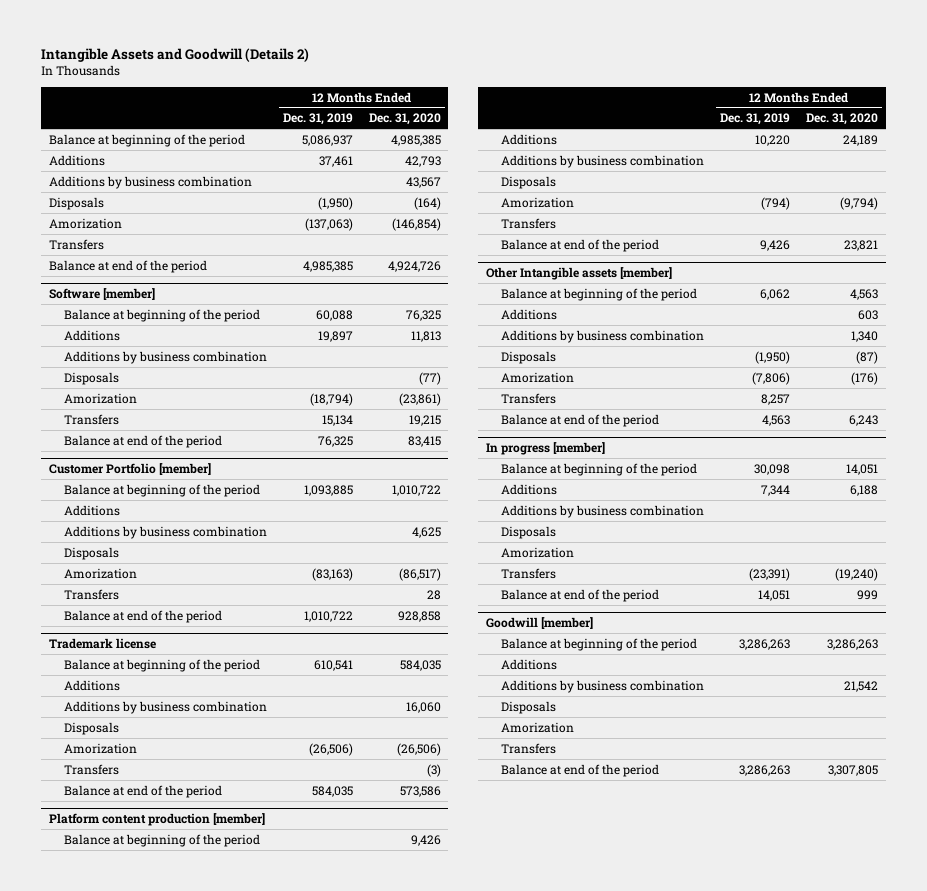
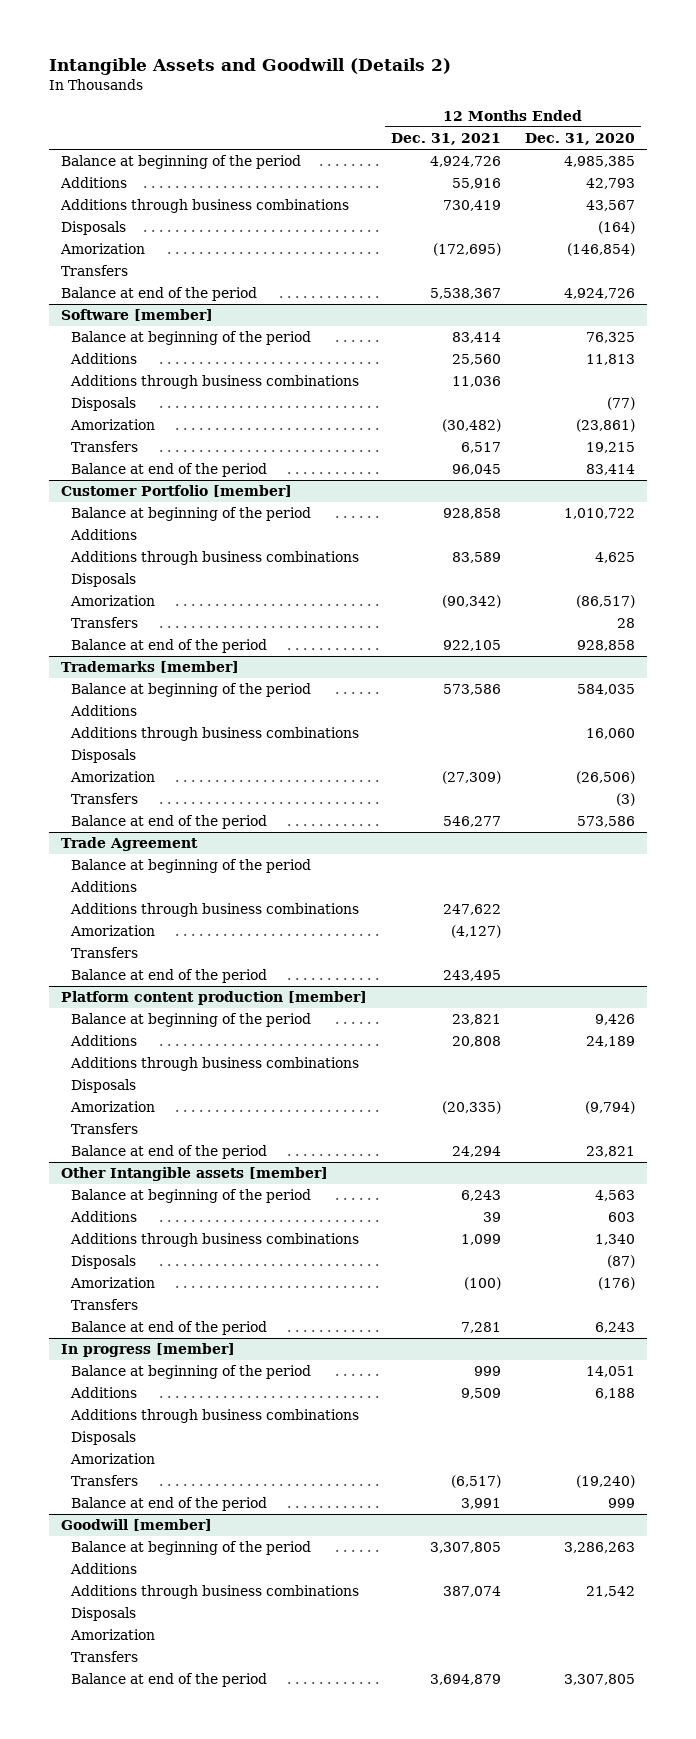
- | 12 Months Ended Dec. 31, 2019 | 12 Months Ended Dec. 31, 2020
+ | 12 Months Ended Dec. 31, 2021 | 12 Months Ended Dec. 31, 2020
- Additions by business combination | | 43,567
+ Additions through business combinations | 730,419 | 43,567
@ Software [member]
- Additions by business combination
+ Additions through business combinations | 11,036 |
- Balance at end of the period | 76,325 | 83,415
+ Balance at end of the period | 96,045 | 83,414
@ Customer Portfolio [member]
- Additions by business combination | | 4,625
+ Additions through business combinations | 83,589 | 4,625
- Trademark license
+ Trademarks [member]
- Additions by business combination | | 16,060
+ Additions through business combinations | | 16,060
+ Trade Agreement
+ Balance at beginning of the period
+ Additions
+ Additions through business combinations | 247,622 |
+ Amorization | (4,127) |
+ Transfers
+ Balance at end of the period | 243,495 |
@ Platform content production [member]
- Additions by business combination
+ Additions through business combinations
@ Other Intangible assets [member]
- Additions by business combination | | 1,340
+ Additions through business combinations | 1,099 | 1,340
@ In progress [member]
- Additions by business combination
+ Additions through business combinations
@ Goodwill [member]
- Additions by business combination | | 21,542
+ Additions through business combinations | 387,074 | 21,542

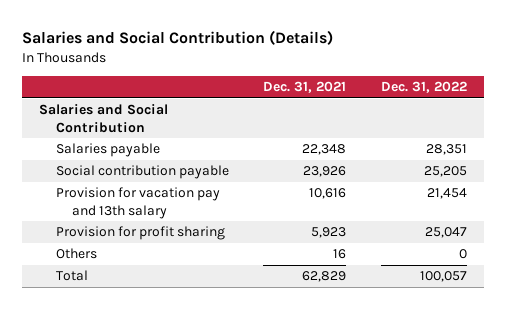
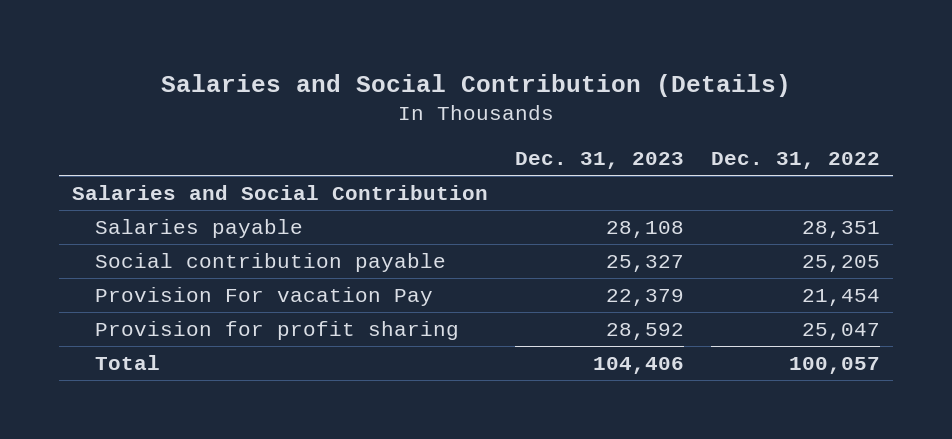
- | Dec. 31, 2021 | Dec. 31, 2022
+ | Dec. 31, 2023 | Dec. 31, 2022
- Provision for vacation pay and 13th salary | 10,616 | 21,454
+ Provision For vacation Pay | 22,379 | 21,454
- Others | 16 | 0

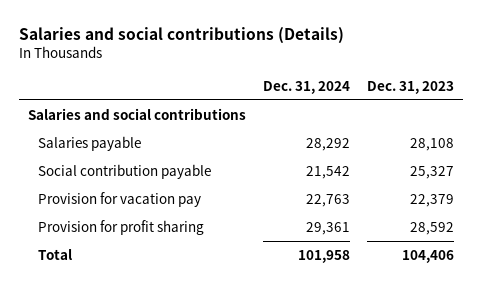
- Salaries and Social Contribution (Details)
+ Salaries and social contributions (Details)
- | Dec. 31, 2023 | Dec. 31, 2022
+ | Dec. 31, 2024 | Dec. 31, 2023
- Salaries and Social Contribution
+ Salaries and social contributions
- Provision For vacation Pay | 22,379 | 21,454
+ Provision for vacation pay | 22,763 | 22,379

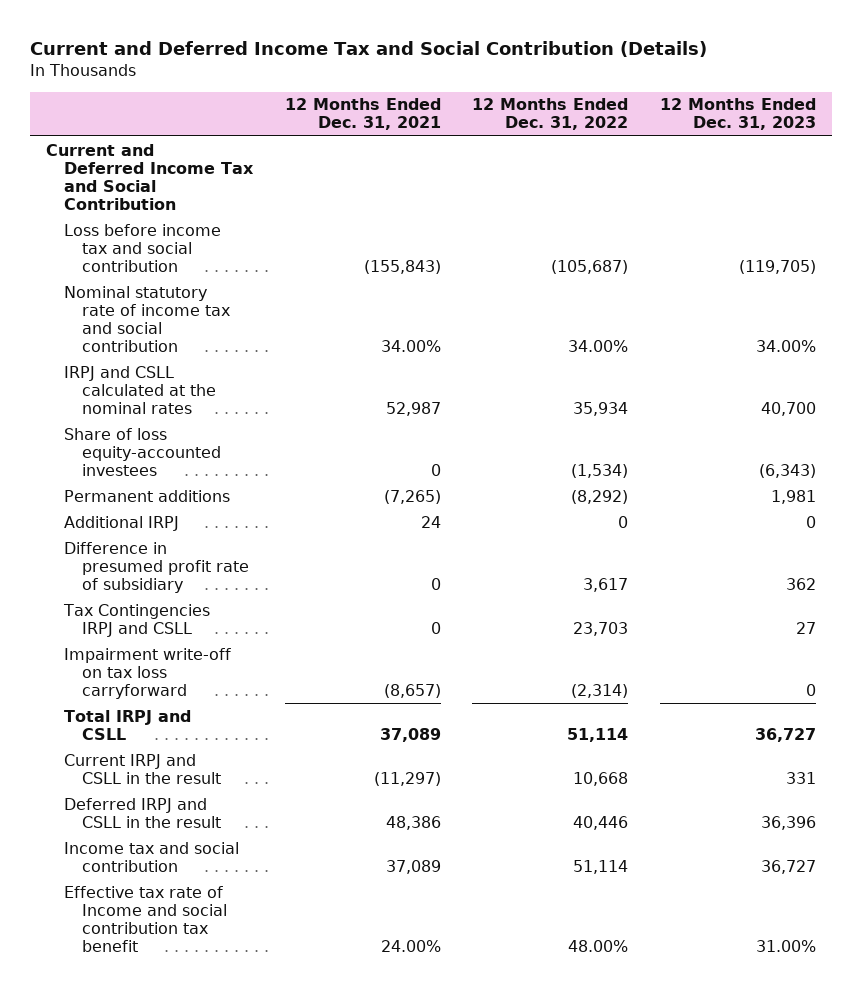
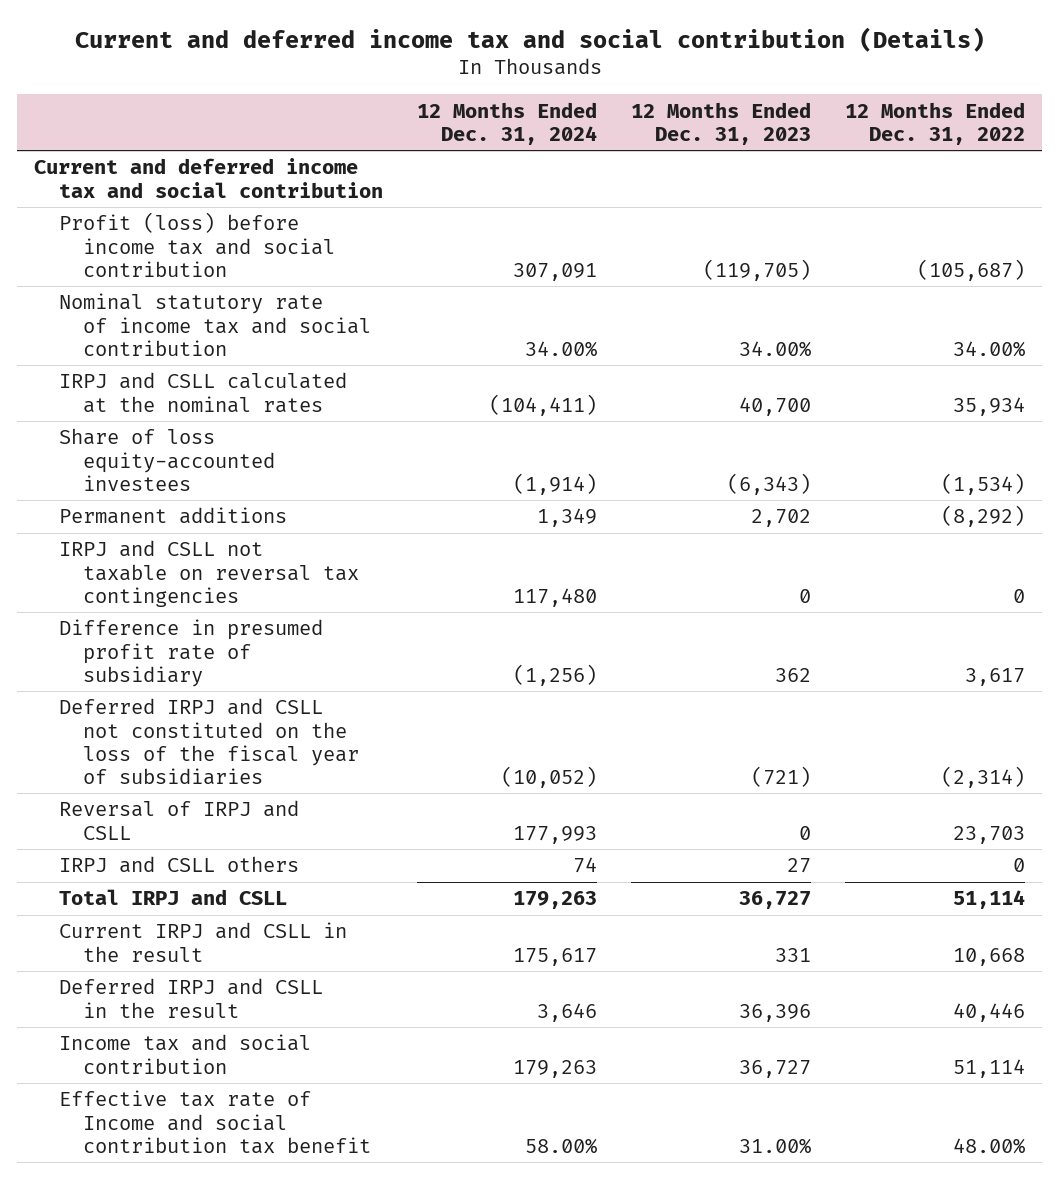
- Current and Deferred Income Tax and Social Contribution (Details)
+ Current and deferred income tax and social contribution (Details)
- | 12 Months Ended Dec. 31, 2021 | 12 Months Ended Dec. 31, 2022 | 12 Months Ended Dec. 31, 2023
+ | 12 Months Ended Dec. 31, 2024 | 12 Months Ended Dec. 31, 2023 | 12 Months Ended Dec. 31, 2022
- Current and Deferred Income Tax and Social Contribution
- Loss before income tax and social contribution | (155,843) | (105,687) | (119,705)
+ Current and deferred income tax and social contribution
+ Profit (loss) before income tax and social contribution | 307,091 | (119,705) | (105,687)
- Permanent additions | (7,265) | (8,292) | 1,981
- Additional IRPJ | 24 | 0 | 0
+ Permanent additions | 1,349 | 2,702 | (8,292)
+ IRPJ and CSLL not taxable on reversal tax contingencies | 117,480 | 0 | 0
- Tax Contingencies IRPJ and CSLL | 0 | 23,703 | 27
- Impairment write-off on tax loss carryforward | (8,657) | (2,314) | 0
+ Deferred IRPJ and CSLL not constituted on the loss of the fiscal year of subsidiaries | (10,052) | (721) | (2,314)
+ Reversal of IRPJ and CSLL | 177,993 | 0 | 23,703
+ IRPJ and CSLL others | 74 | 27 | 0

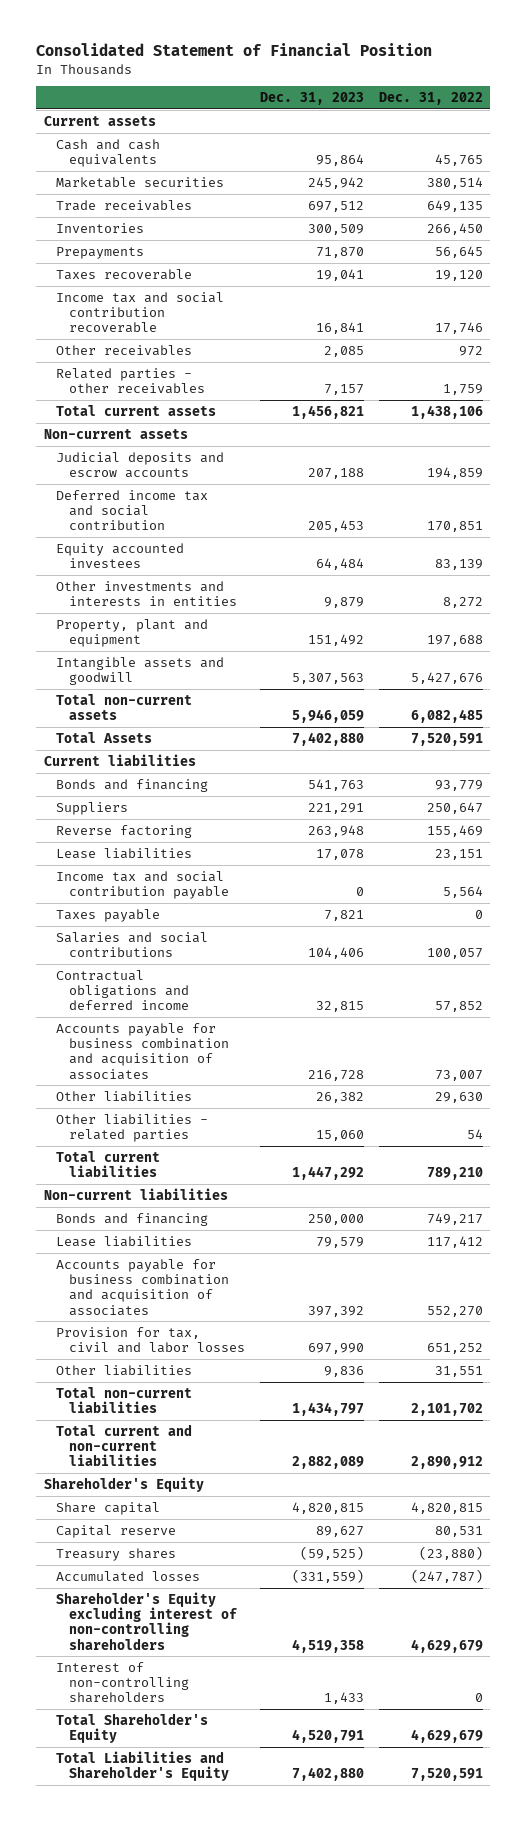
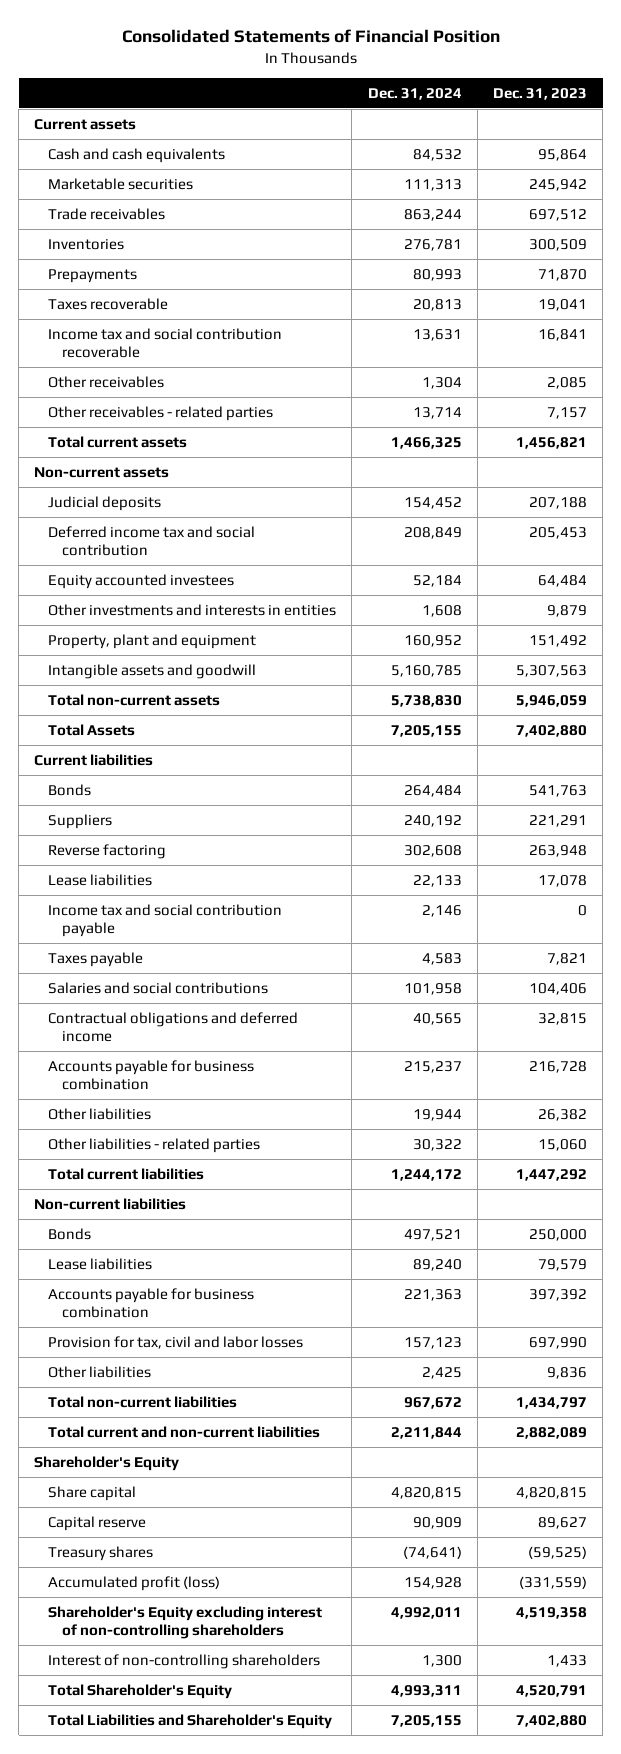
- Consolidated Statement of Financial Position
+ Consolidated Statements of Financial Position
- | Dec. 31, 2023 | Dec. 31, 2022
+ | Dec. 31, 2024 | Dec. 31, 2023
- Related parties - other receivables | 7,157 | 1,759
+ Other receivables - related parties | 13,714 | 7,157
- Judicial deposits and escrow accounts | 207,188 | 194,859
+ Judicial deposits | 154,452 | 207,188
- Bonds and financing | 541,763 | 93,779
+ Bonds | 264,484 | 541,763
- Accounts payable for business combination and acquisition of associates | 216,728 | 73,007
+ Accounts payable for business combination | 215,237 | 216,728
- Bonds and financing | 250,000 | 749,217
+ Bonds | 497,521 | 250,000
- Accounts payable for business combination and acquisition of associates | 397,392 | 552,270
+ Accounts payable for business combination | 221,363 | 397,392
- Accumulated losses | (331,559) | (247,787)
+ Accumulated profit (loss) | 154,928 | (331,559)

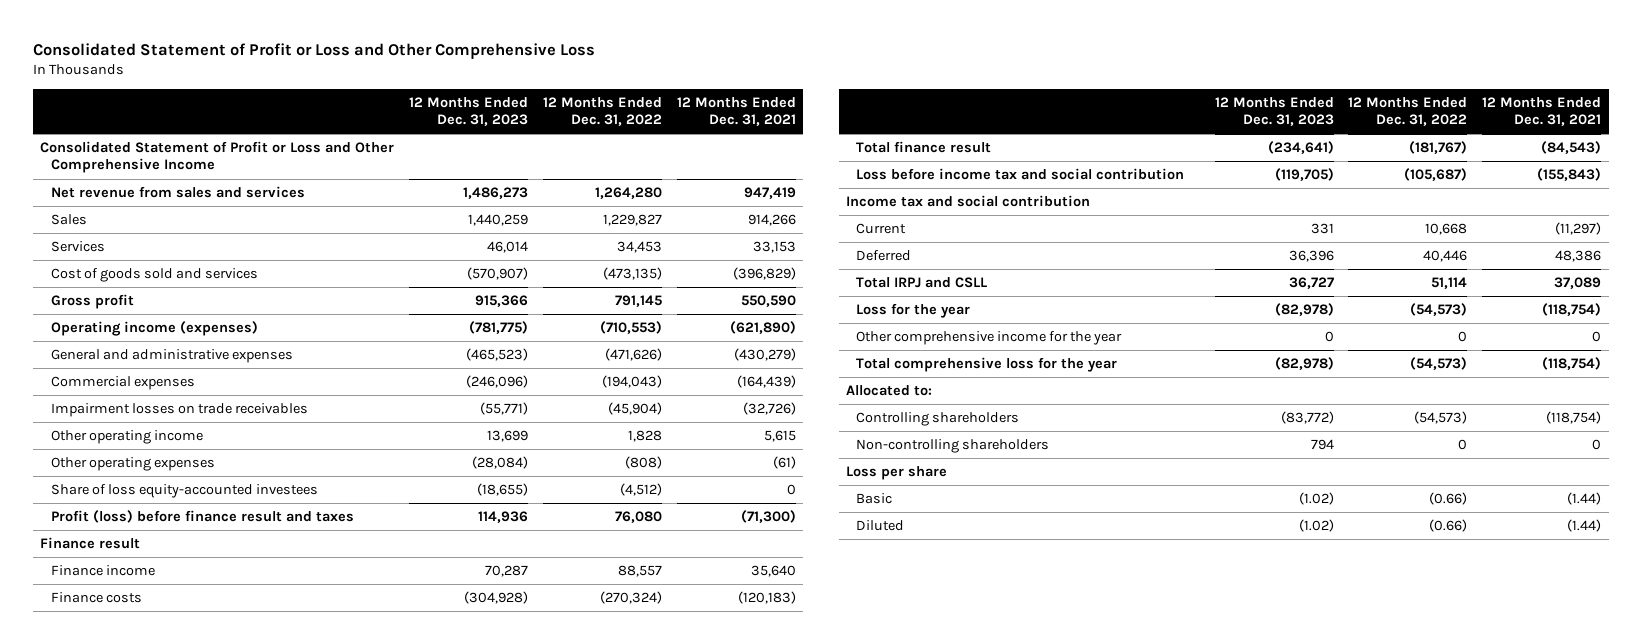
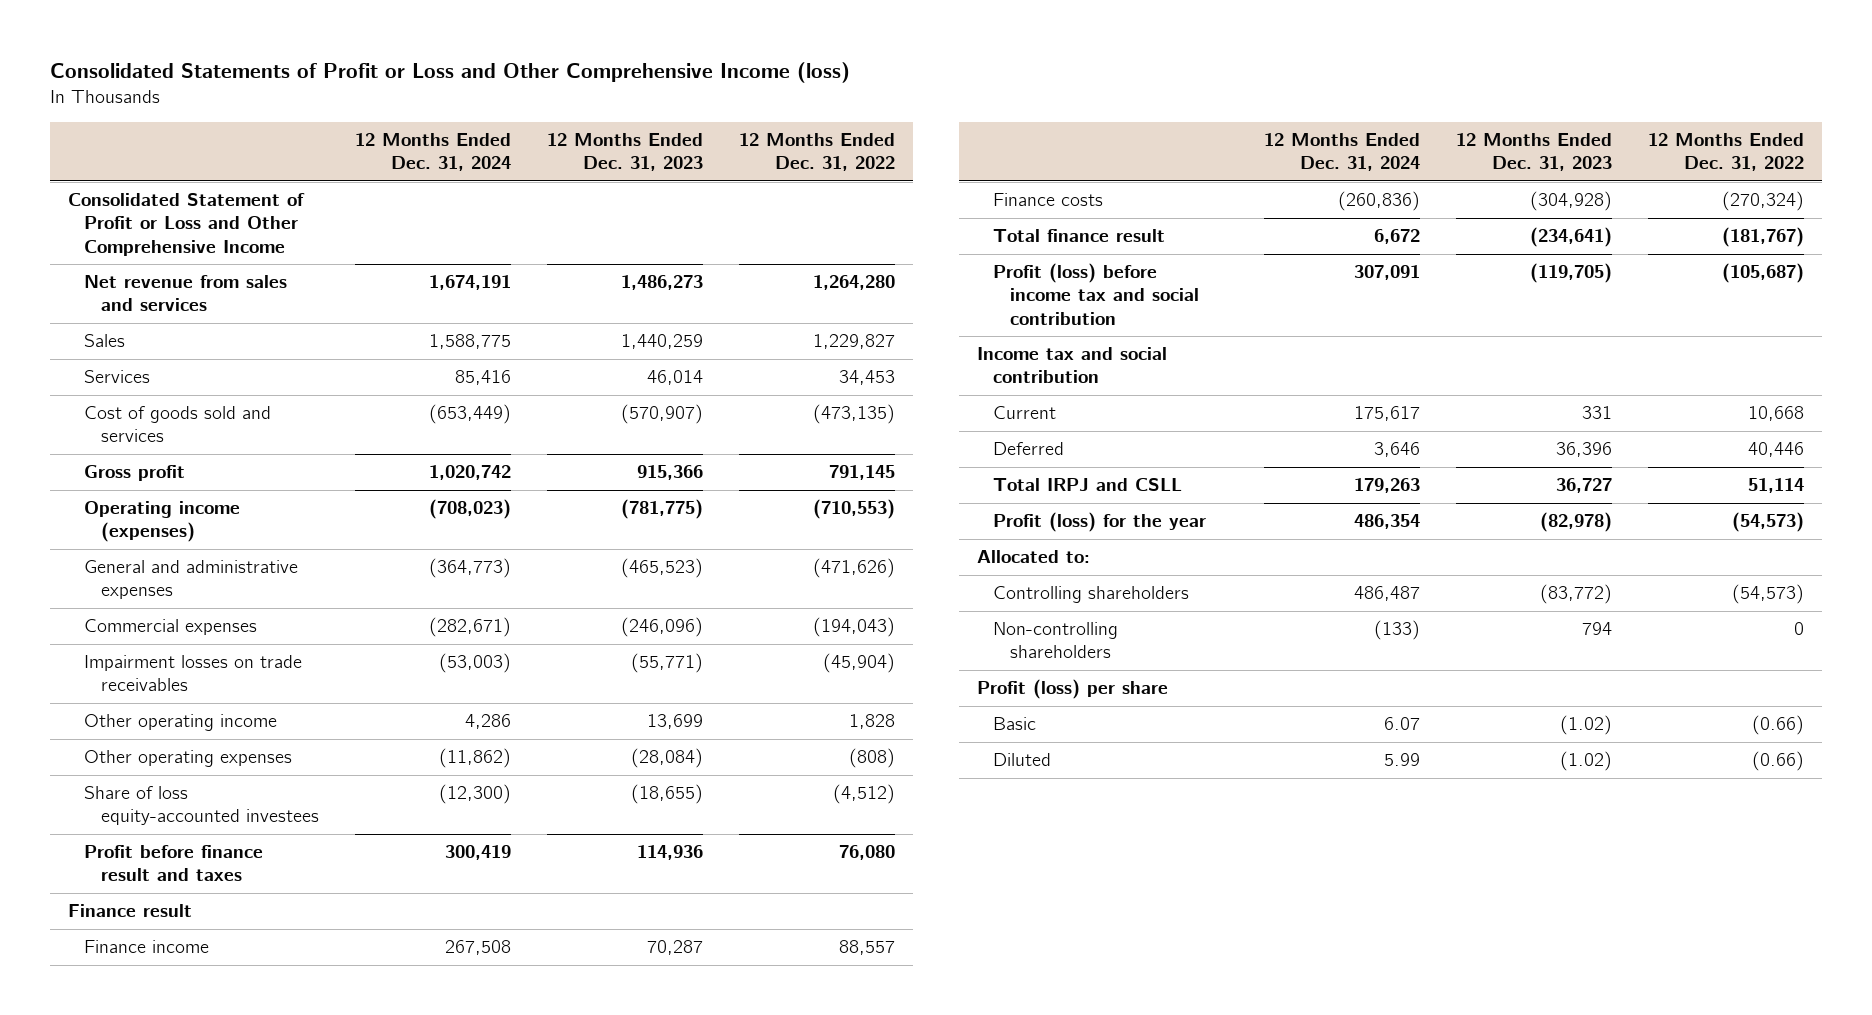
- Consolidated Statement of Profit or Loss and Other Comprehensive Loss
+ Consolidated Statements of Profit or Loss and Other Comprehensive Income (loss)
- | 12 Months Ended Dec. 31, 2023 | 12 Months Ended Dec. 31, 2022 | 12 Months Ended Dec. 31, 2021
+ | 12 Months Ended Dec. 31, 2024 | 12 Months Ended Dec. 31, 2023 | 12 Months Ended Dec. 31, 2022
- Profit (loss) before finance result and taxes | 114,936 | 76,080 | (71,300)
+ Profit before finance result and taxes | 300,419 | 114,936 | 76,080
- Loss before income tax and social contribution | (119,705) | (105,687) | (155,843)
+ Profit (loss) before income tax and social contribution | 307,091 | (119,705) | (105,687)
- Loss for the year | (82,978) | (54,573) | (118,754)
- Other comprehensive income for the year | 0 | 0 | 0
- Total comprehensive loss for the year | (82,978) | (54,573) | (118,754)
+ Profit (loss) for the year | 486,354 | (82,978) | (54,573)
- Loss per share
+ Profit (loss) per share

